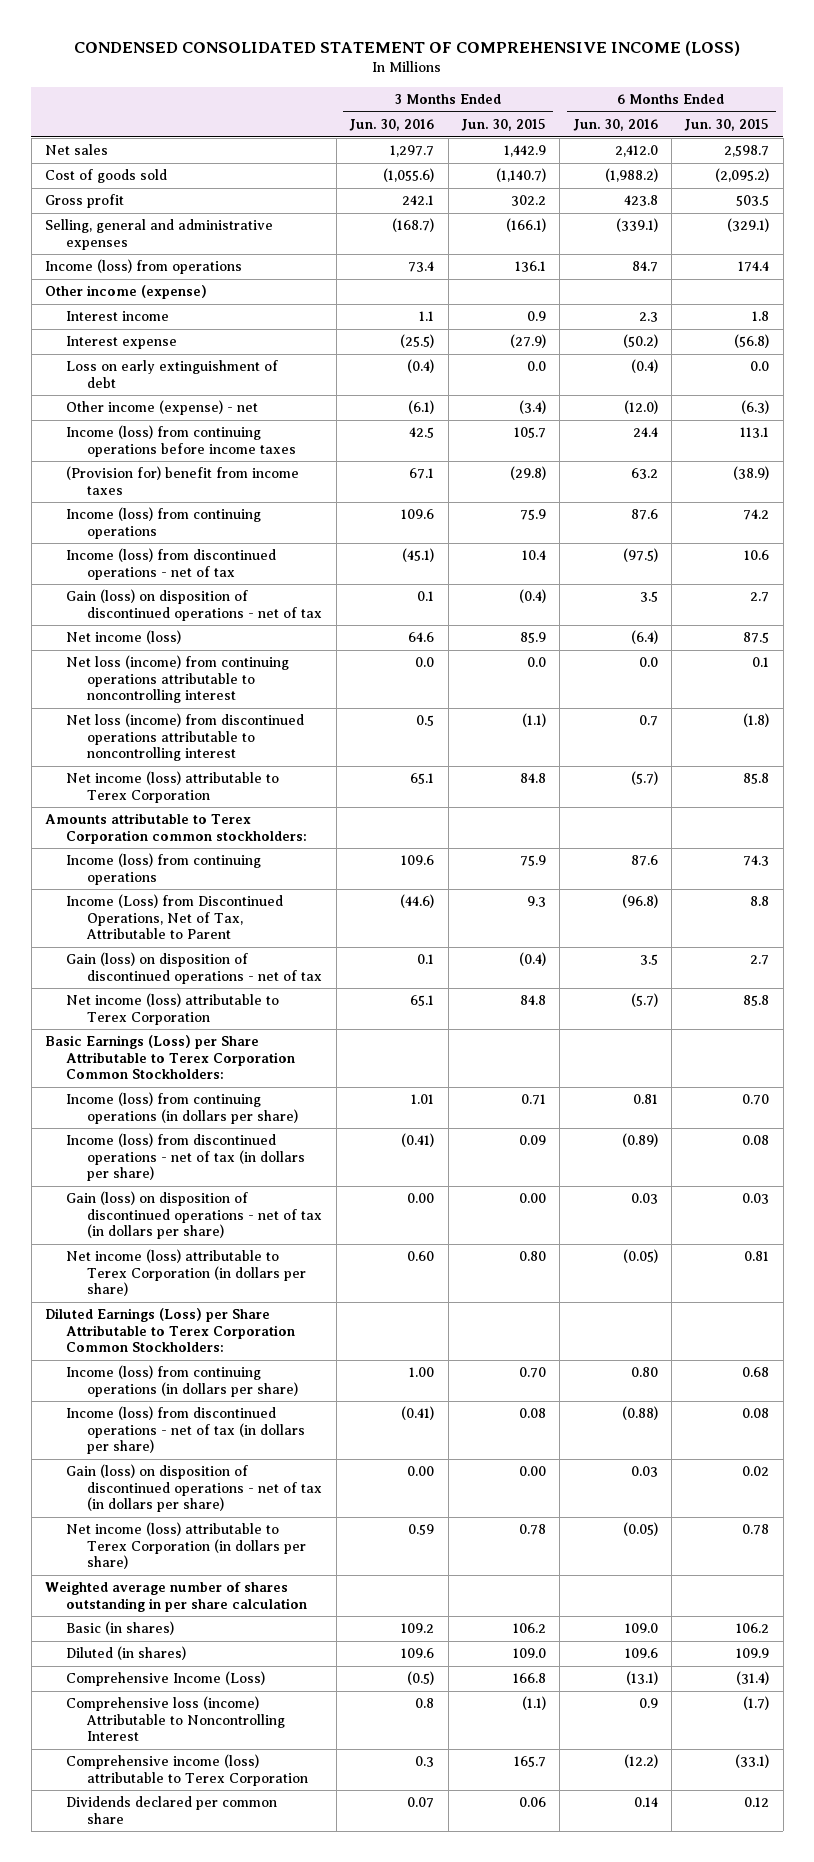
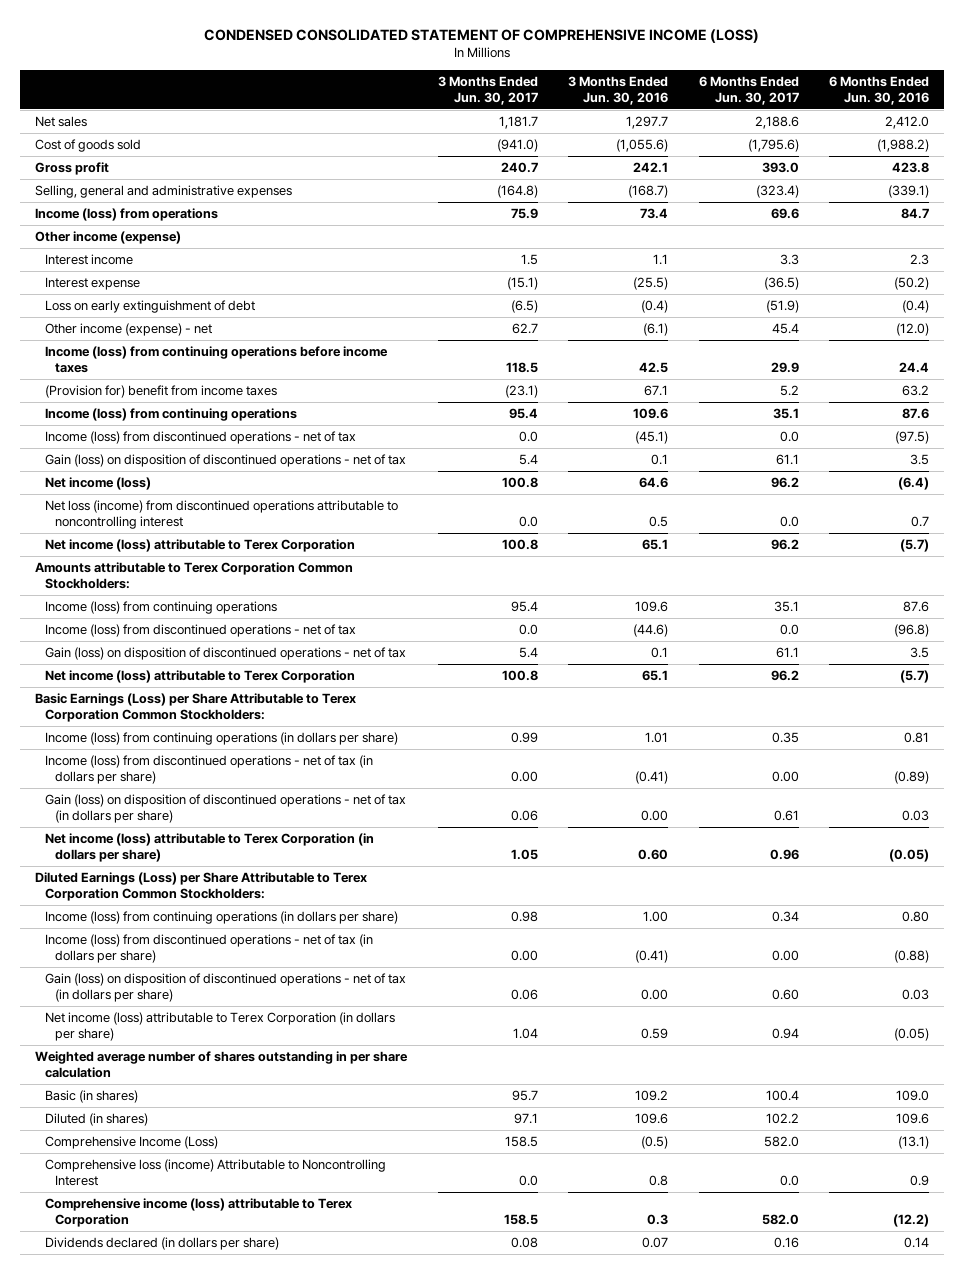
- | 3 Months Ended Jun. 30, 2016 | 3 Months Ended Jun. 30, 2015 | 6 Months Ended Jun. 30, 2016 | 6 Months Ended Jun. 30, 2015
+ | 3 Months Ended Jun. 30, 2017 | 3 Months Ended Jun. 30, 2016 | 6 Months Ended Jun. 30, 2017 | 6 Months Ended Jun. 30, 2016
- Net loss (income) from continuing operations attributable to noncontrolling interest | 0.0 | 0.0 | 0.0 | 0.1
- Amounts attributable to Terex Corporation common stockholders:
+ Amounts attributable to Terex Corporation Common Stockholders:
- Income (Loss) from Discontinued Operations, Net of Tax, Attributable to Parent | (44.6) | 9.3 | (96.8) | 8.8
+ Income (loss) from discontinued operations - net of tax | 0.0 | (44.6) | 0.0 | (96.8)
- Dividends declared per common share | 0.07 | 0.06 | 0.14 | 0.12
+ Dividends declared (in dollars per share) | 0.08 | 0.07 | 0.16 | 0.14

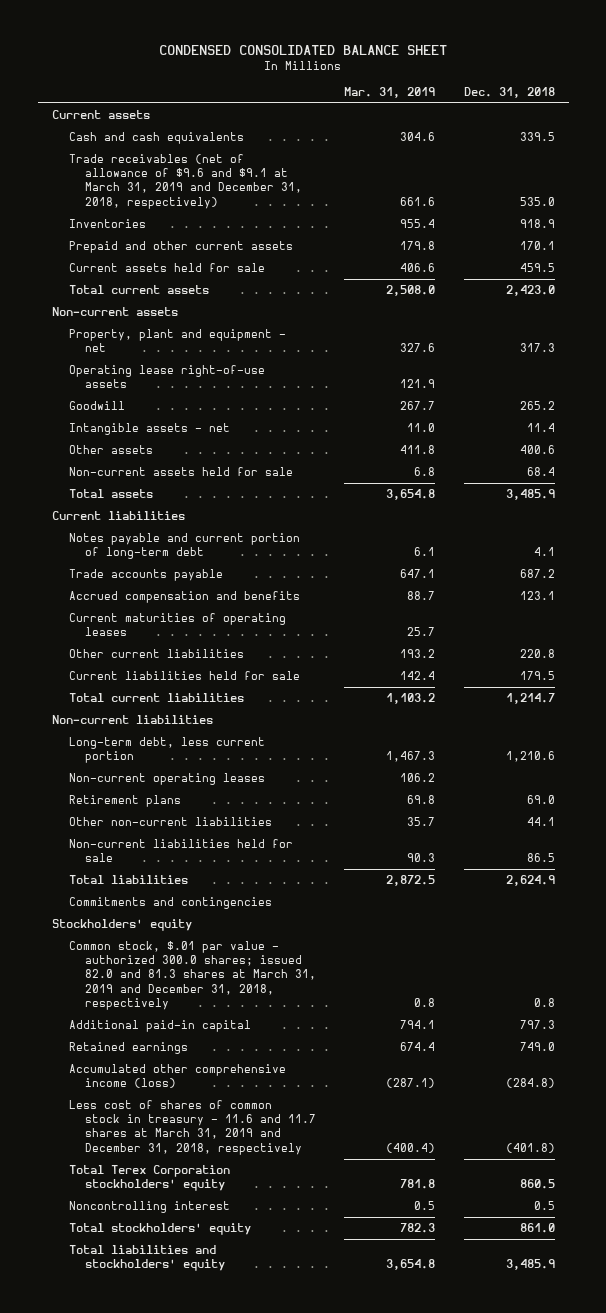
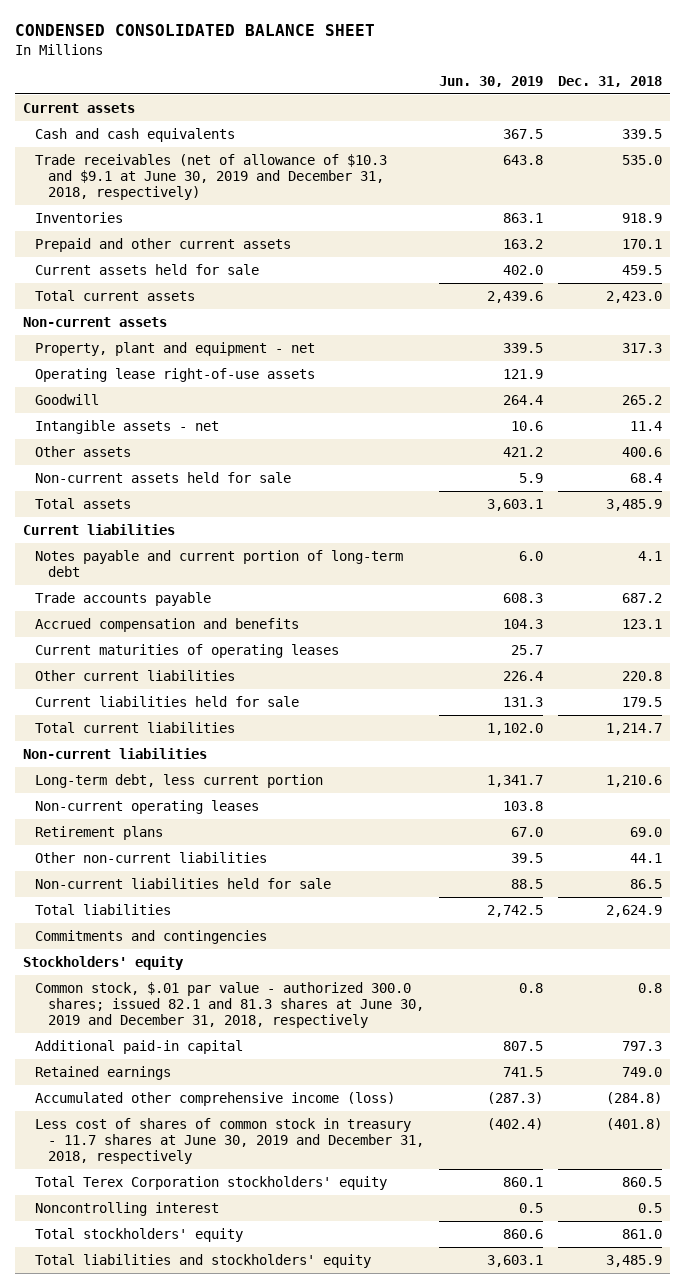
- | Mar. 31, 2019 | Dec. 31, 2018
+ | Jun. 30, 2019 | Dec. 31, 2018
- Trade receivables (net of allowance of $9.6 and $9.1 at March 31, 2019 and December 31, 2018, respectively) | 661.6 | 535.0
+ Trade receivables (net of allowance of $10.3 and $9.1 at June 30, 2019 and December 31, 2018, respectively) | 643.8 | 535.0
- Common stock, $.01 par value - authorized 300.0 shares; issued 82.0 and 81.3 shares at March 31, 2019 and December 31, 2018, respectively | 0.8 | 0.8
+ Common stock, $.01 par value - authorized 300.0 shares; issued 82.1 and 81.3 shares at June 30, 2019 and December 31, 2018, respectively | 0.8 | 0.8
- Less cost of shares of common stock in treasury - 11.6 and 11.7 shares at March 31, 2019 and December 31, 2018, respectively | (400.4) | (401.8)
+ Less cost of shares of common stock in treasury - 11.7 shares at June 30, 2019 and December 31, 2018, respectively | (402.4) | (401.8)

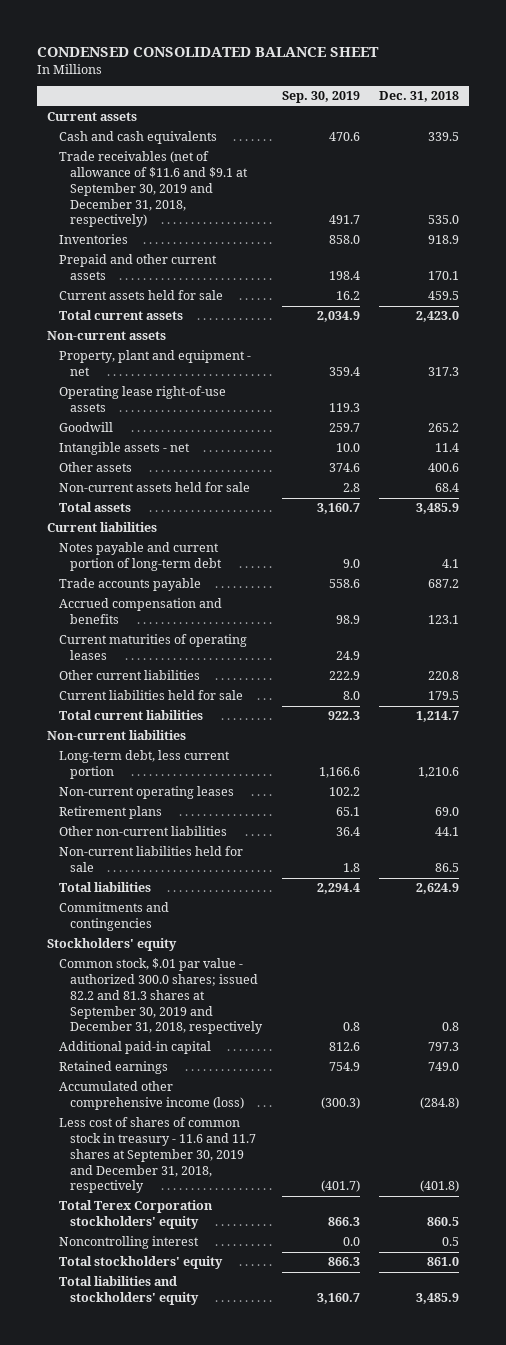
- | Jun. 30, 2019 | Dec. 31, 2018
+ | Sep. 30, 2019 | Dec. 31, 2018
- Trade receivables (net of allowance of $10.3 and $9.1 at June 30, 2019 and December 31, 2018, respectively) | 643.8 | 535.0
+ Trade receivables (net of allowance of $11.6 and $9.1 at September 30, 2019 and December 31, 2018, respectively) | 491.7 | 535.0
- Common stock, $.01 par value - authorized 300.0 shares; issued 82.1 and 81.3 shares at June 30, 2019 and December 31, 2018, respectively | 0.8 | 0.8
+ Common stock, $.01 par value - authorized 300.0 shares; issued 82.2 and 81.3 shares at September 30, 2019 and December 31, 2018, respectively | 0.8 | 0.8
- Less cost of shares of common stock in treasury - 11.7 shares at June 30, 2019 and December 31, 2018, respectively | (402.4) | (401.8)
+ Less cost of shares of common stock in treasury - 11.6 and 11.7 shares at September 30, 2019 and December 31, 2018, respectively | (401.7) | (401.8)

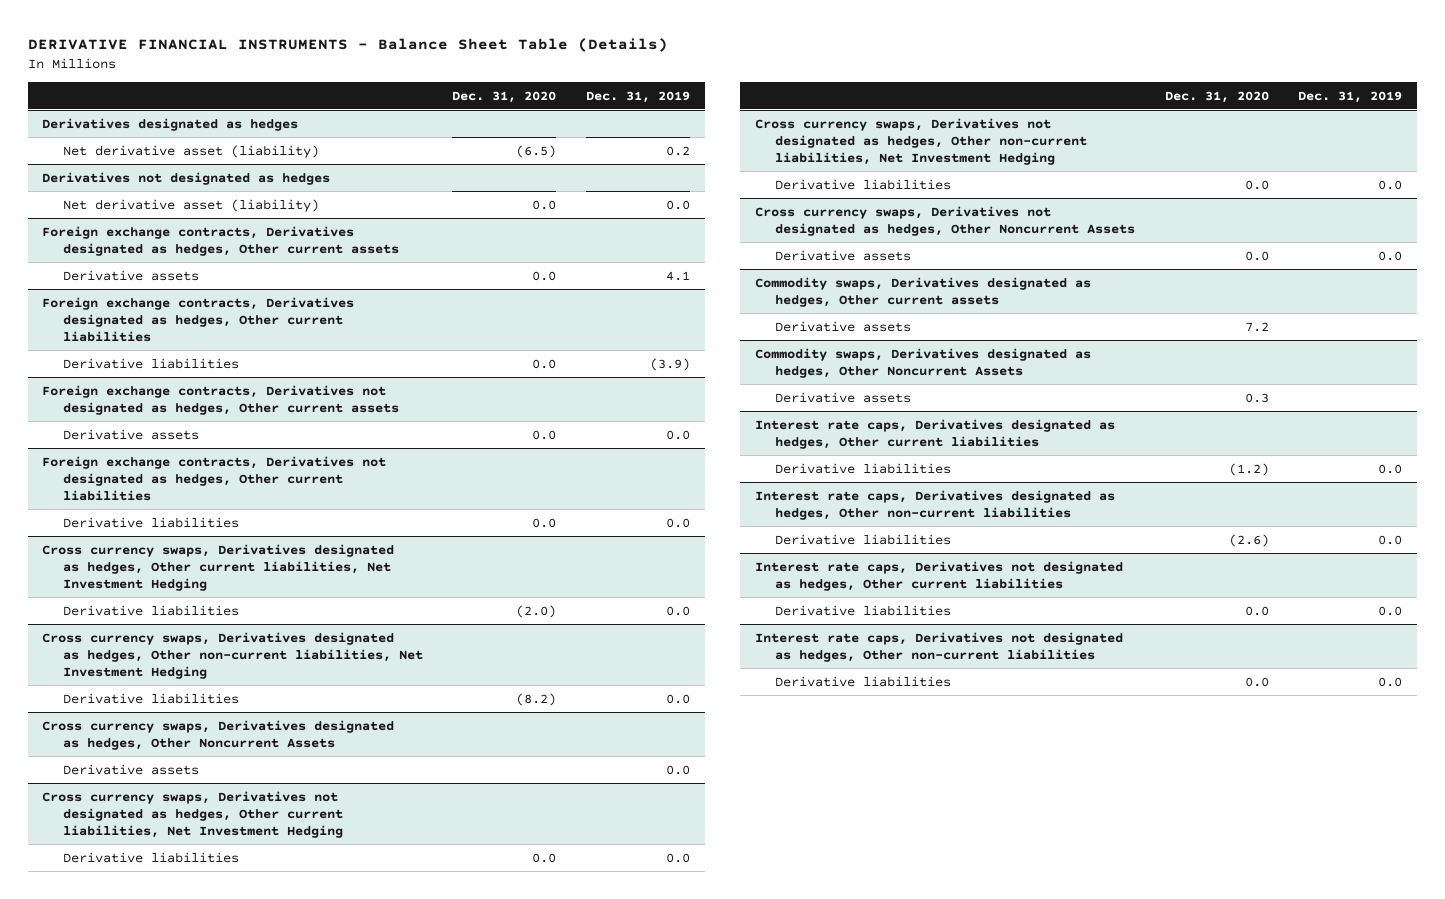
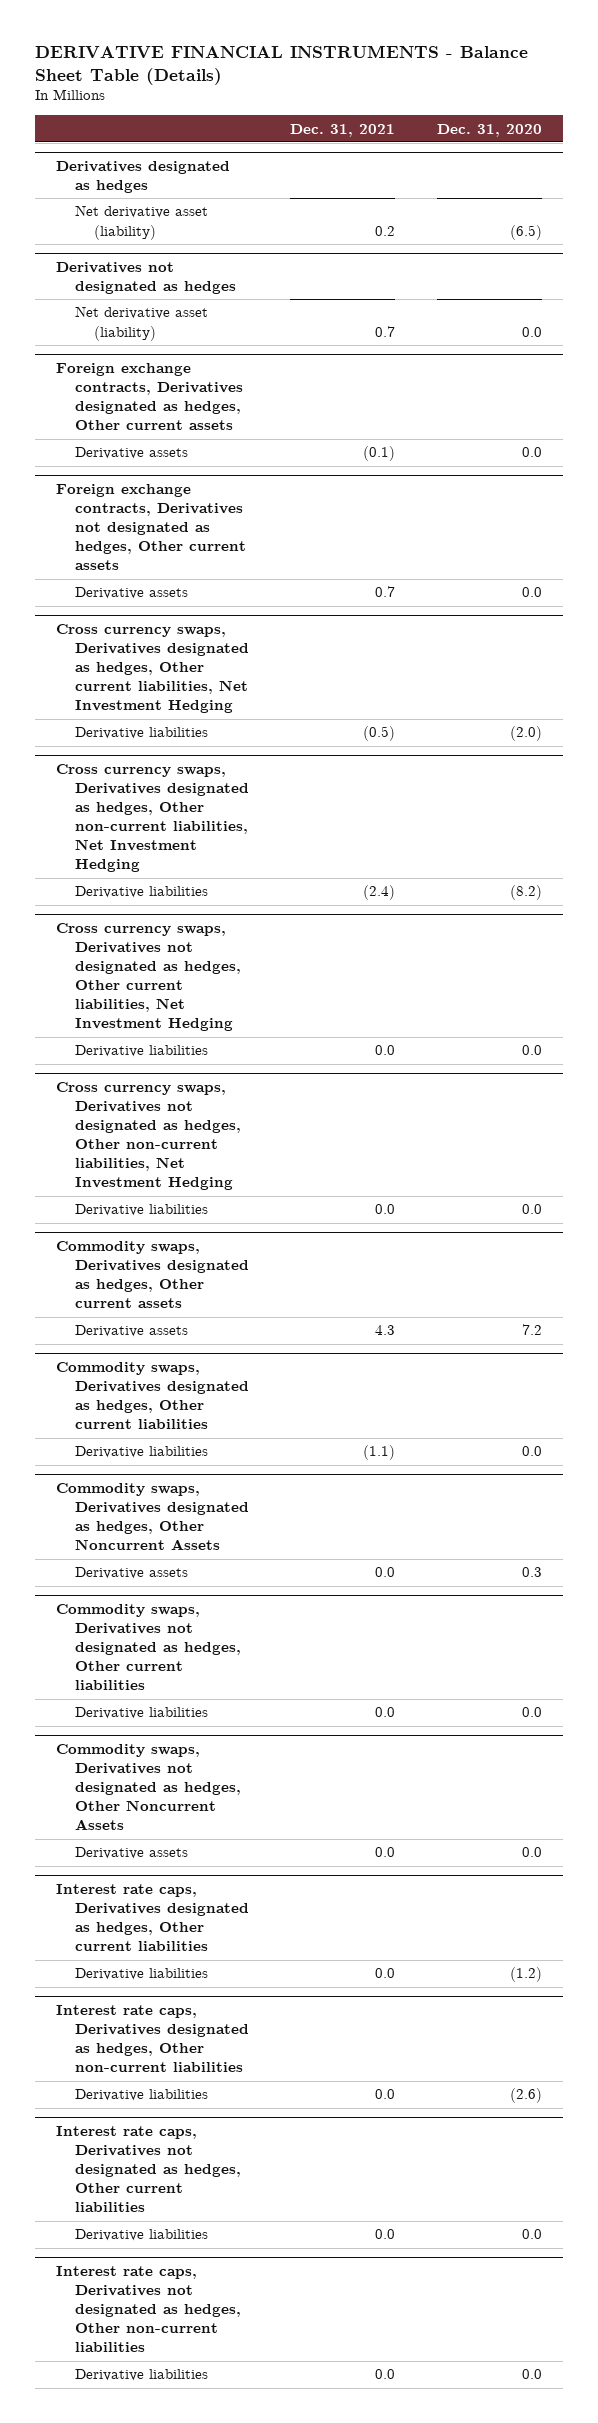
- | Dec. 31, 2020 | Dec. 31, 2019
+ | Dec. 31, 2021 | Dec. 31, 2020
- Foreign exchange contracts, Derivatives designated as hedges, Other current liabilities
- Derivative liabilities | 0.0 | (3.9)
- Foreign exchange contracts, Derivatives not designated as hedges, Other current liabilities
- Derivative liabilities | 0.0 | 0.0
- Cross currency swaps, Derivatives designated as hedges, Other Noncurrent Assets
- Derivative assets | | 0.0
- Cross currency swaps, Derivatives not designated as hedges, Other Noncurrent Assets
- Derivative assets | 0.0 | 0.0
+ Commodity swaps, Derivatives designated as hedges, Other current liabilities
+ Derivative liabilities | (1.1) | 0.0
+ Commodity swaps, Derivatives not designated as hedges, Other current liabilities
+ Derivative liabilities | 0.0 | 0.0
+ Commodity swaps, Derivatives not designated as hedges, Other Noncurrent Assets
+ Derivative assets | 0.0 | 0.0

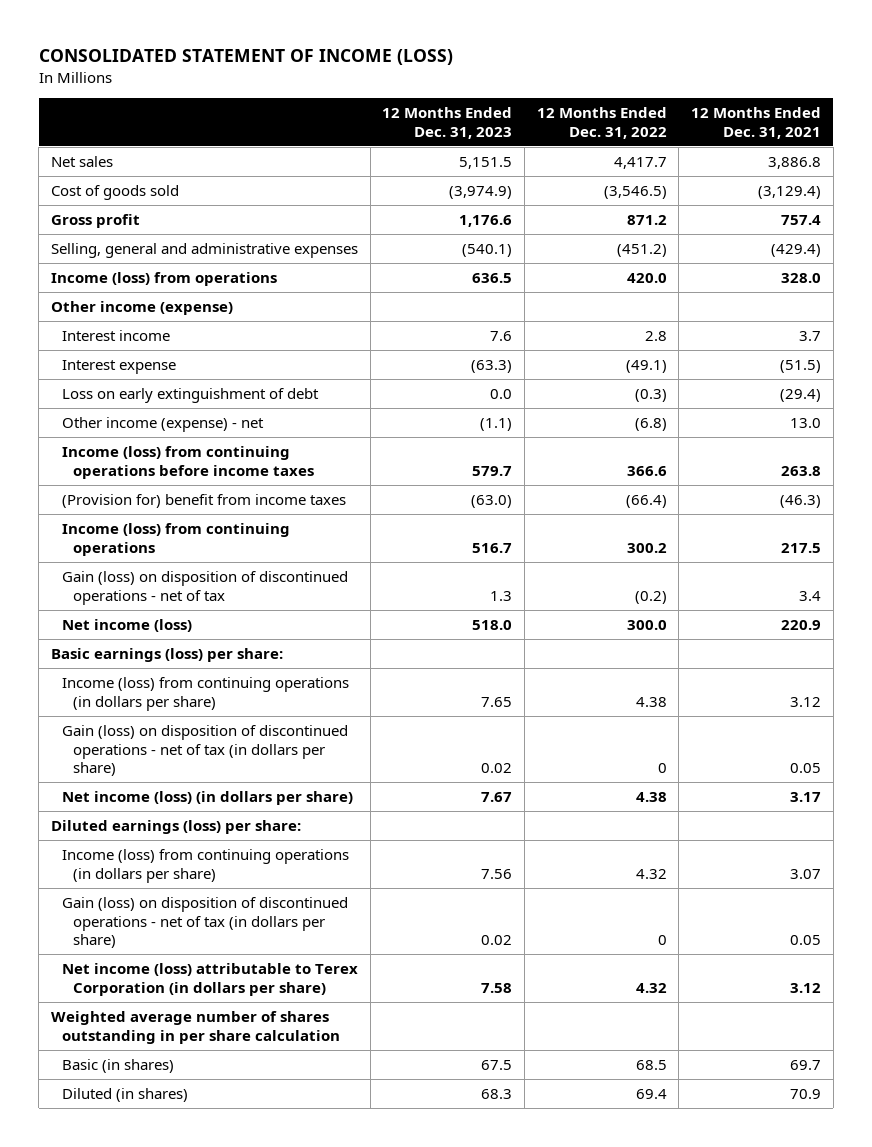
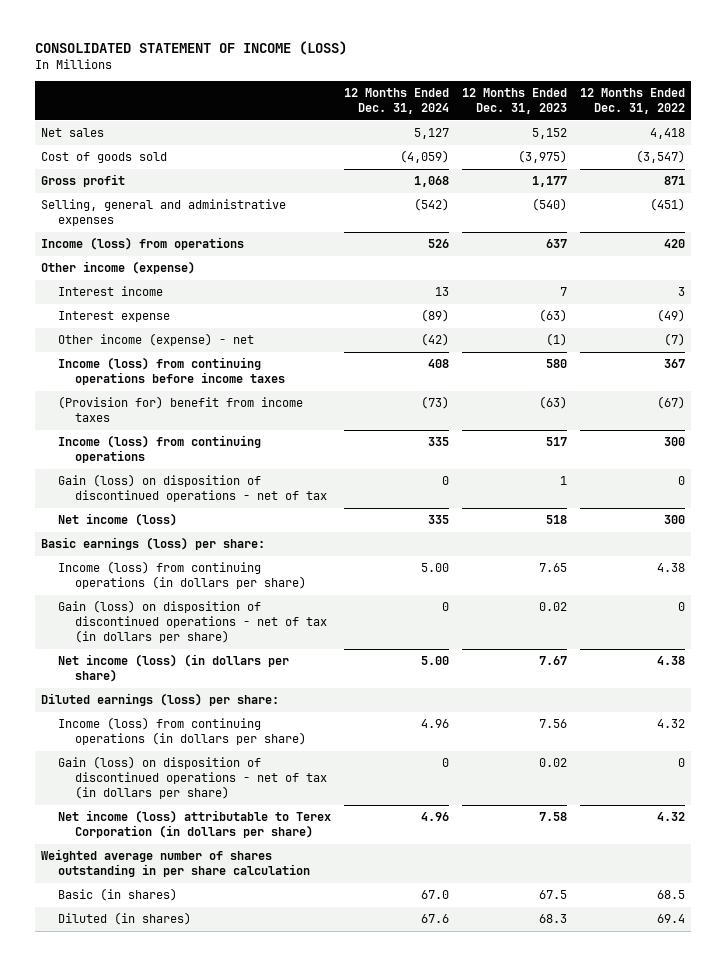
- | 12 Months Ended Dec. 31, 2023 | 12 Months Ended Dec. 31, 2022 | 12 Months Ended Dec. 31, 2021
+ | 12 Months Ended Dec. 31, 2024 | 12 Months Ended Dec. 31, 2023 | 12 Months Ended Dec. 31, 2022
- Net sales | 5,151.5 | 4,417.7 | 3,886.8
- Cost of goods sold | (3,974.9) | (3,546.5) | (3,129.4)
- Gross profit | 1,176.6 | 871.2 | 757.4
- Selling, general and administrative expenses | (540.1) | (451.2) | (429.4)
- Income (loss) from operations | 636.5 | 420.0 | 328.0
+ Net sales | 5,127 | 5,152 | 4,418
+ Cost of goods sold | (4,059) | (3,975) | (3,547)
+ Gross profit | 1,068 | 1,177 | 871
+ Selling, general and administrative expenses | (542) | (540) | (451)
+ Income (loss) from operations | 526 | 637 | 420
- Interest income | 7.6 | 2.8 | 3.7
- Interest expense | (63.3) | (49.1) | (51.5)
- Loss on early extinguishment of debt | 0.0 | (0.3) | (29.4)
- Other income (expense) - net | (1.1) | (6.8) | 13.0
- Income (loss) from continuing operations before income taxes | 579.7 | 366.6 | 263.8
- (Provision for) benefit from income taxes | (63.0) | (66.4) | (46.3)
- Income (loss) from continuing operations | 516.7 | 300.2 | 217.5
- Gain (loss) on disposition of discontinued operations - net of tax | 1.3 | (0.2) | 3.4
- Net income (loss) | 518.0 | 300.0 | 220.9
+ Interest income | 13 | 7 | 3
+ Interest expense | (89) | (63) | (49)
+ Other income (expense) - net | (42) | (1) | (7)
+ Income (loss) from continuing operations before income taxes | 408 | 580 | 367
+ (Provision for) benefit from income taxes | (73) | (63) | (67)
+ Income (loss) from continuing operations | 335 | 517 | 300
+ Gain (loss) on disposition of discontinued operations - net of tax | 0 | 1 | 0
+ Net income (loss) | 335 | 518 | 300

